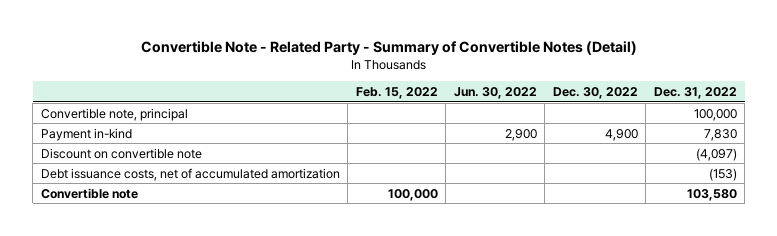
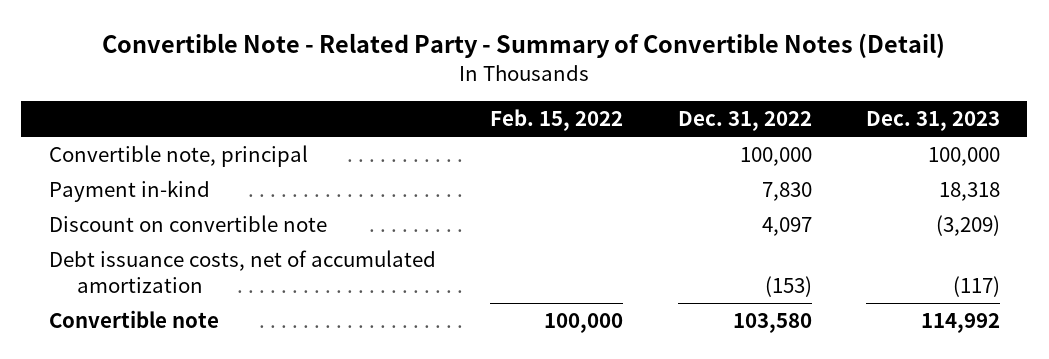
- | Feb. 15, 2022 | Jun. 30, 2022 | Dec. 30, 2022 | Dec. 31, 2022
+ | Feb. 15, 2022 | Dec. 31, 2022 | Dec. 31, 2023
- Discount on convertible note | | | | (4,097)
+ Discount on convertible note | | 4,097 | (3,209)

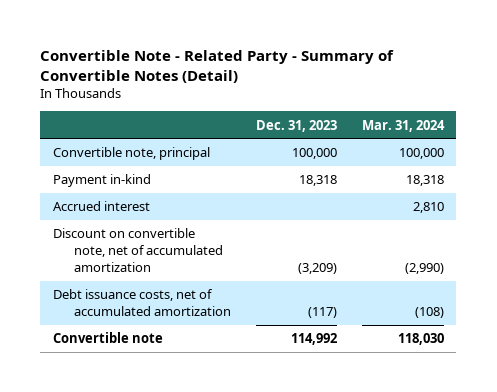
- | Feb. 15, 2022 | Dec. 31, 2022 | Dec. 31, 2023
+ | Dec. 31, 2023 | Mar. 31, 2024
- Discount on convertible note | | 4,097 | (3,209)
+ Accrued interest | | 2,810
+ Discount on convertible note, net of accumulated amortization | (3,209) | (2,990)

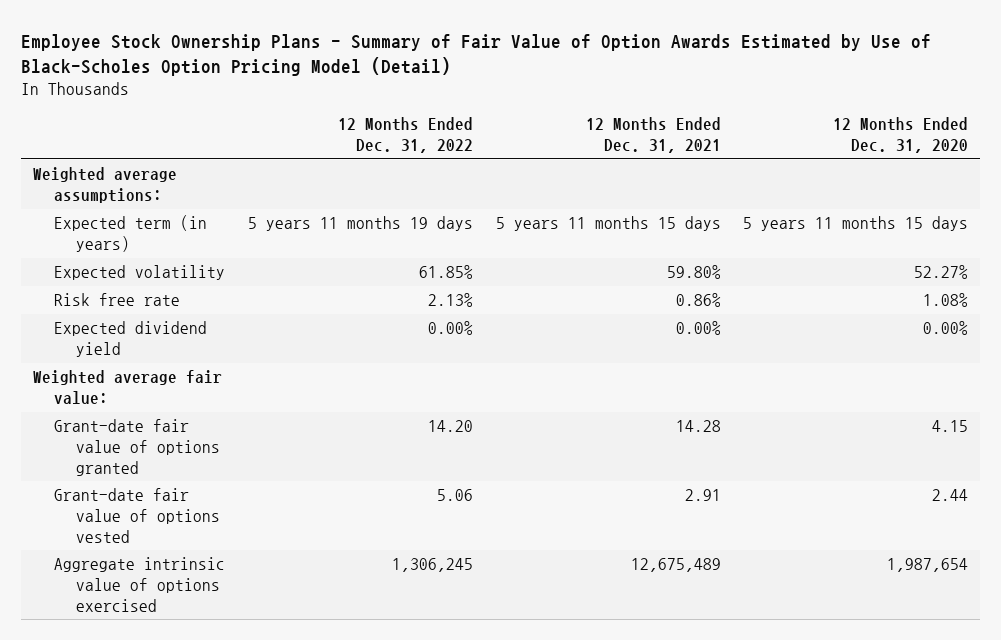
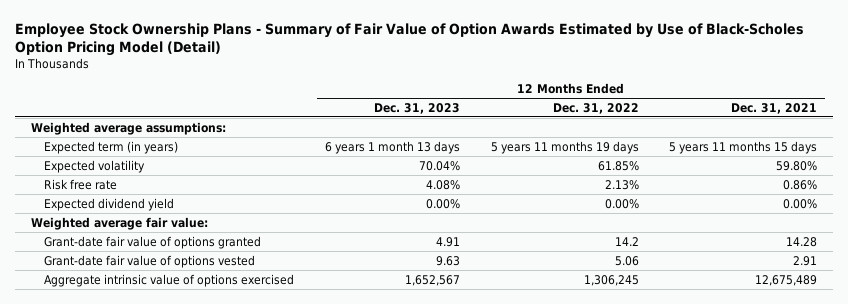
- | 12 Months Ended Dec. 31, 2022 | 12 Months Ended Dec. 31, 2021 | 12 Months Ended Dec. 31, 2020
+ | 12 Months Ended Dec. 31, 2023 | 12 Months Ended Dec. 31, 2022 | 12 Months Ended Dec. 31, 2021
- Grant-date fair value of options granted | 14.20 | 14.28 | 4.15
+ Grant-date fair value of options granted | 4.91 | 14.2 | 14.28

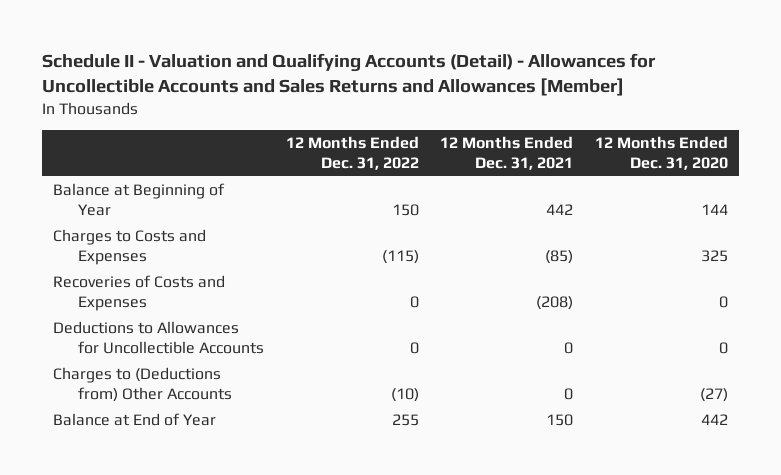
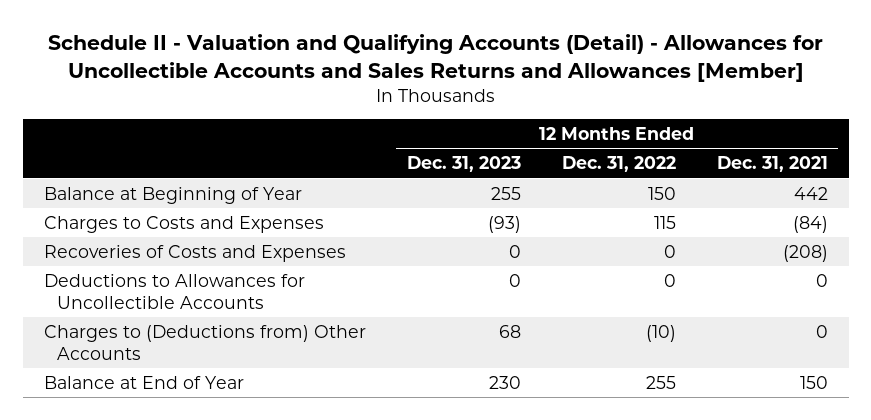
- | 12 Months Ended Dec. 31, 2022 | 12 Months Ended Dec. 31, 2021 | 12 Months Ended Dec. 31, 2020
+ | 12 Months Ended Dec. 31, 2023 | 12 Months Ended Dec. 31, 2022 | 12 Months Ended Dec. 31, 2021
- Charges to Costs and Expenses | (115) | (85) | 325
+ Charges to Costs and Expenses | (93) | 115 | (84)

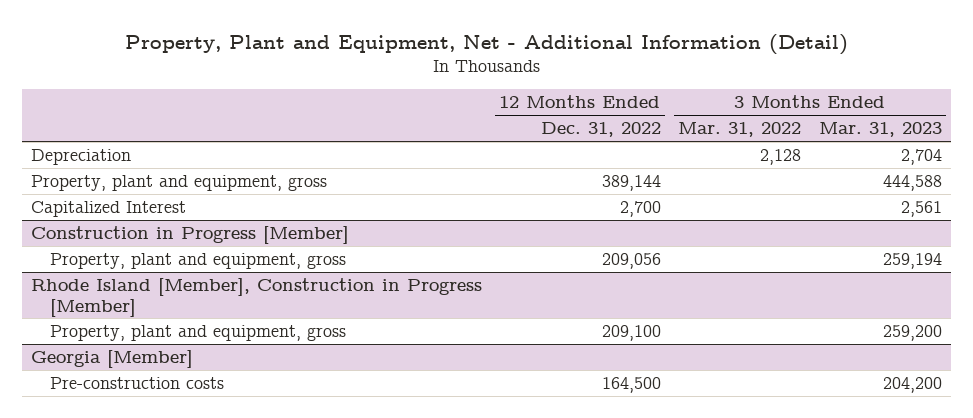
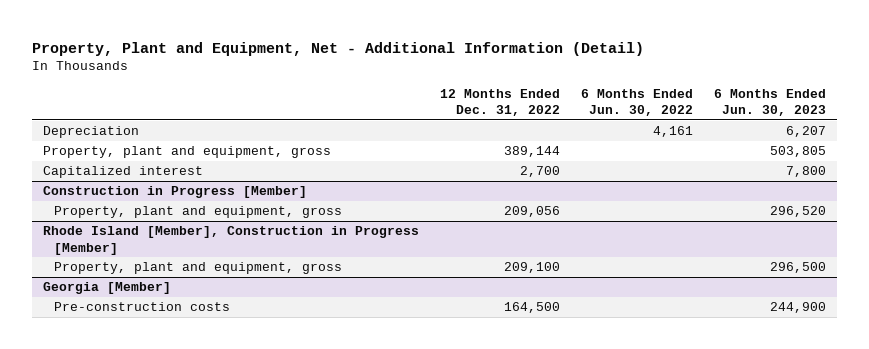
- | 12 Months Ended Dec. 31, 2022 | 3 Months Ended Mar. 31, 2022 | 3 Months Ended Mar. 31, 2023
+ | 12 Months Ended Dec. 31, 2022 | 6 Months Ended Jun. 30, 2022 | 6 Months Ended Jun. 30, 2023
- Capitalized Interest | 2,700 | | 2,561
+ Capitalized interest | 2,700 | | 7,800

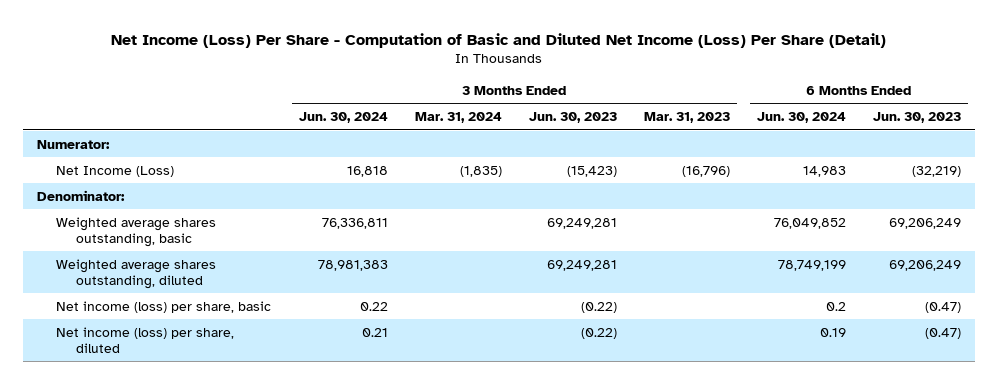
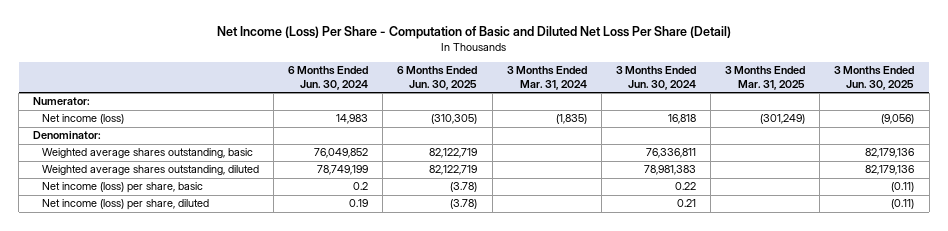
- Net Income (Loss) Per Share - Computation of Basic and Diluted Net Income (Loss) Per Share (Detail)
+ Net Income (Loss) Per Share - Computation of Basic and Diluted Net Loss Per Share (Detail)
- | 3 Months Ended Jun. 30, 2024 | 3 Months Ended Mar. 31, 2024 | 3 Months Ended Jun. 30, 2023 | 3 Months Ended Mar. 31, 2023 | 6 Months Ended Jun. 30, 2024 | 6 Months Ended Jun. 30, 2023
+ | 6 Months Ended Jun. 30, 2024 | 6 Months Ended Jun. 30, 2025 | 3 Months Ended Mar. 31, 2024 | 3 Months Ended Jun. 30, 2024 | 3 Months Ended Mar. 31, 2025 | 3 Months Ended Jun. 30, 2025
- Net Income (Loss) | 16,818 | (1,835) | (15,423) | (16,796) | 14,983 | (32,219)
+ Net income (loss) | 14,983 | (310,305) | (1,835) | 16,818 | (301,249) | (9,056)

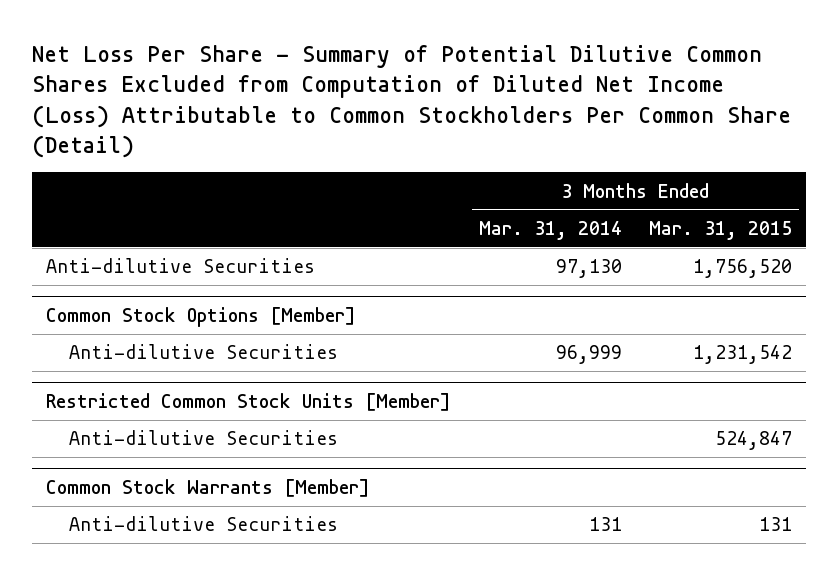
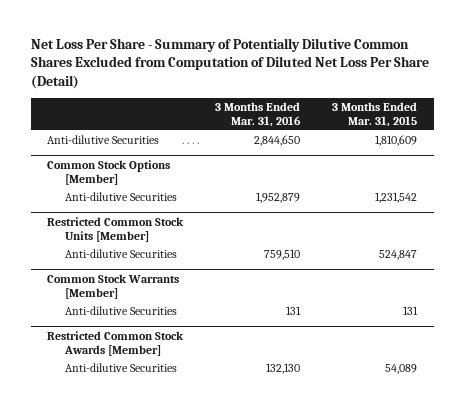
- Net Loss Per Share - Summary of Potential Dilutive Common Shares Excluded from Computation of Diluted Net Income (Loss) Attributable to Common Stockholders Per Common Share (Detail)
+ Net Loss Per Share - Summary of Potentially Dilutive Common Shares Excluded from Computation of Diluted Net Loss Per Share (Detail)
- | 3 Months Ended Mar. 31, 2014 | 3 Months Ended Mar. 31, 2015
+ | 3 Months Ended Mar. 31, 2016 | 3 Months Ended Mar. 31, 2015
- Anti-dilutive Securities | 97,130 | 1,756,520
+ Anti-dilutive Securities | 2,844,650 | 1,810,609
+ Restricted Common Stock Awards [Member]
+ Anti-dilutive Securities | 132,130 | 54,089

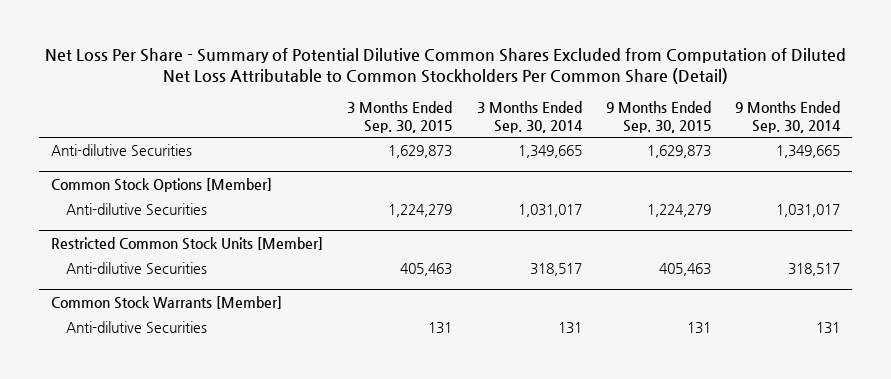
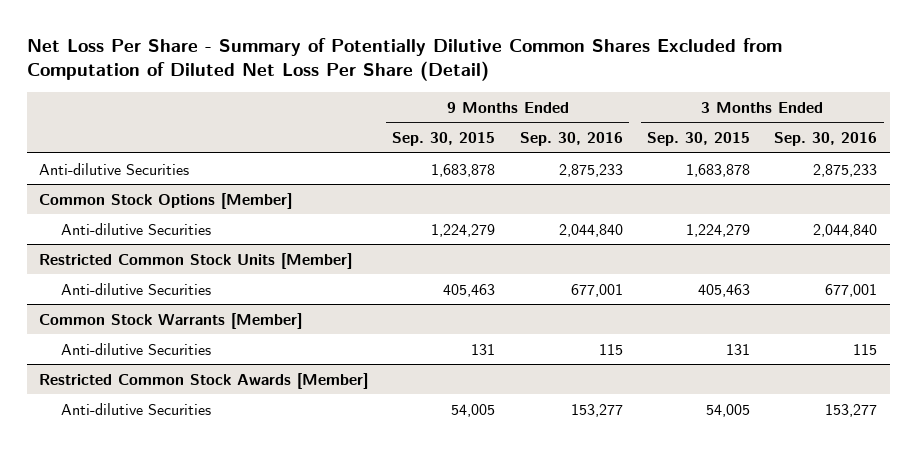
- Net Loss Per Share - Summary of Potential Dilutive Common Shares Excluded from Computation of Diluted Net Loss Attributable to Common Stockholders Per Common Share (Detail)
+ Net Loss Per Share - Summary of Potentially Dilutive Common Shares Excluded from Computation of Diluted Net Loss Per Share (Detail)
- | 3 Months Ended Sep. 30, 2015 | 3 Months Ended Sep. 30, 2014 | 9 Months Ended Sep. 30, 2015 | 9 Months Ended Sep. 30, 2014
+ | 9 Months Ended Sep. 30, 2015 | 9 Months Ended Sep. 30, 2016 | 3 Months Ended Sep. 30, 2015 | 3 Months Ended Sep. 30, 2016
- Anti-dilutive Securities | 1,629,873 | 1,349,665 | 1,629,873 | 1,349,665
+ Anti-dilutive Securities | 1,683,878 | 2,875,233 | 1,683,878 | 2,875,233
+ Restricted Common Stock Awards [Member]
+ Anti-dilutive Securities | 54,005 | 153,277 | 54,005 | 153,277

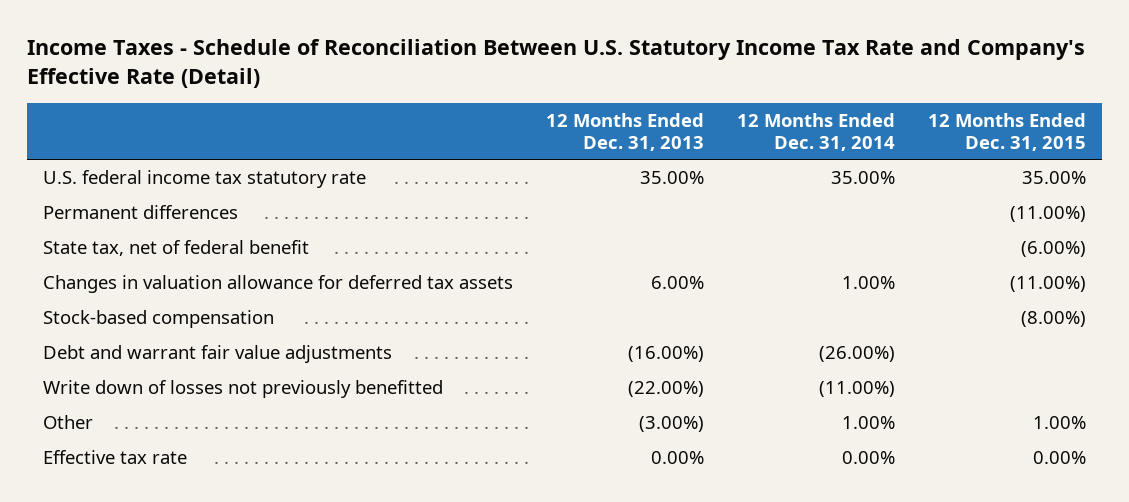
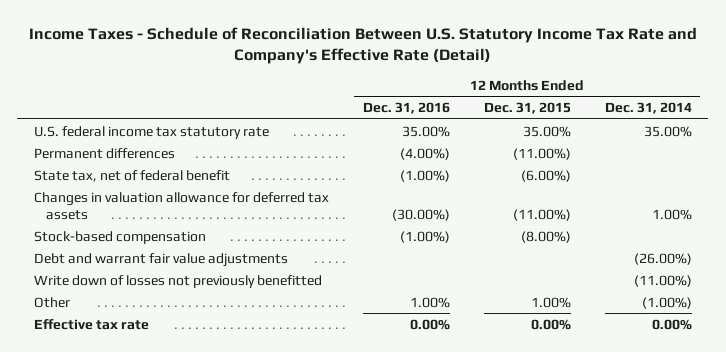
- | 12 Months Ended Dec. 31, 2013 | 12 Months Ended Dec. 31, 2014 | 12 Months Ended Dec. 31, 2015
+ | 12 Months Ended Dec. 31, 2016 | 12 Months Ended Dec. 31, 2015 | 12 Months Ended Dec. 31, 2014
- Other | (3.00%) | 1.00% | 1.00%
+ Other | 1.00% | 1.00% | (1.00%)

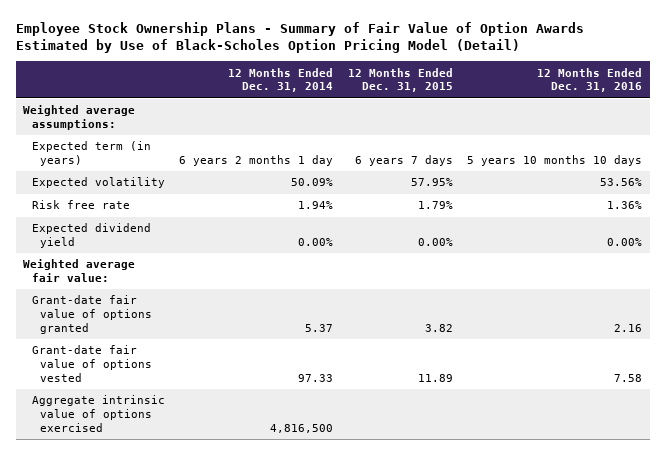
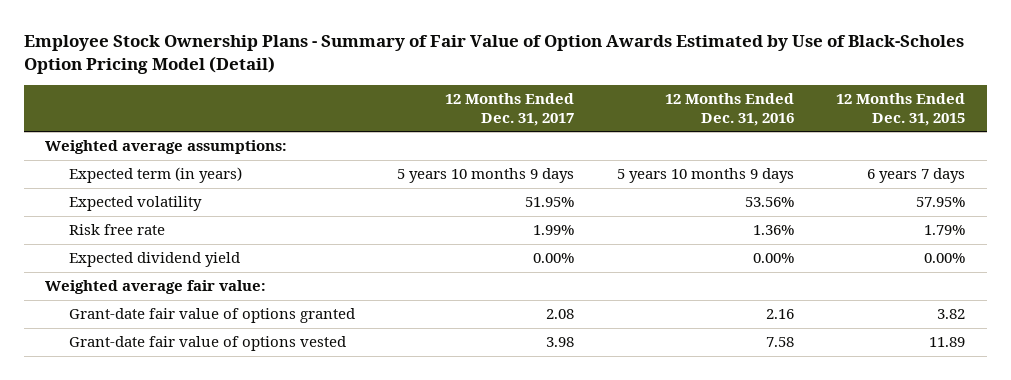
- | 12 Months Ended Dec. 31, 2014 | 12 Months Ended Dec. 31, 2015 | 12 Months Ended Dec. 31, 2016
+ | 12 Months Ended Dec. 31, 2017 | 12 Months Ended Dec. 31, 2016 | 12 Months Ended Dec. 31, 2015
- Expected term (in years) | 6 years 2 months 1 day | 6 years 7 days | 5 years 10 months 10 days
+ Expected term (in years) | 5 years 10 months 9 days | 5 years 10 months 9 days | 6 years 7 days
- Aggregate intrinsic value of options exercised | 4,816,500 | |

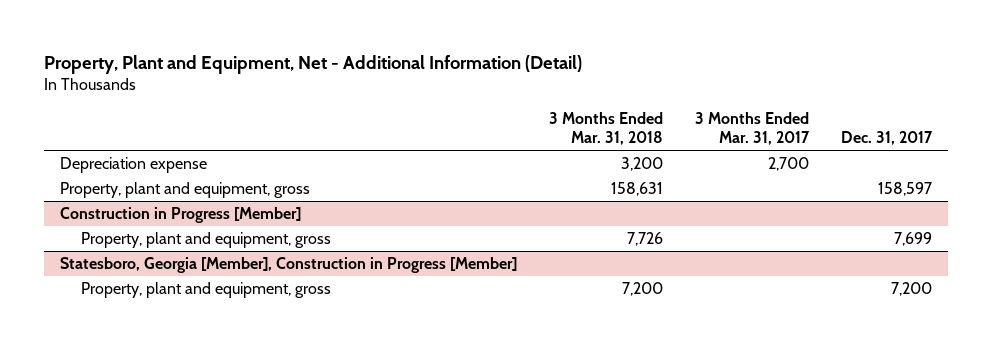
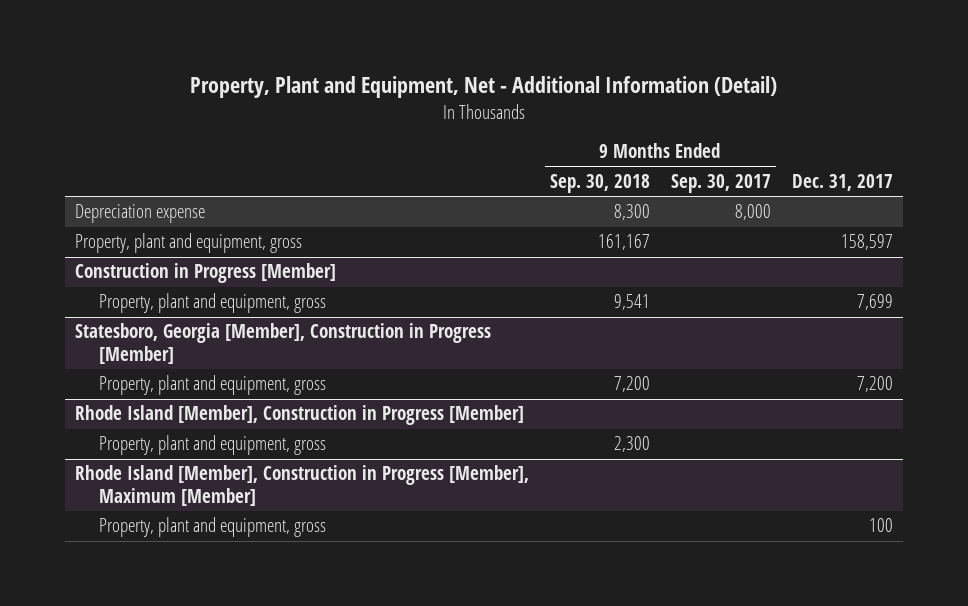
- | 3 Months Ended Mar. 31, 2018 | 3 Months Ended Mar. 31, 2017 | Dec. 31, 2017
+ | 9 Months Ended Sep. 30, 2018 | 9 Months Ended Sep. 30, 2017 | Dec. 31, 2017
+ Rhode Island [Member], Construction in Progress [Member]
+ Property, plant and equipment, gross | 2,300 | |
+ Rhode Island [Member], Construction in Progress [Member], Maximum [Member]
+ Property, plant and equipment, gross | | | 100

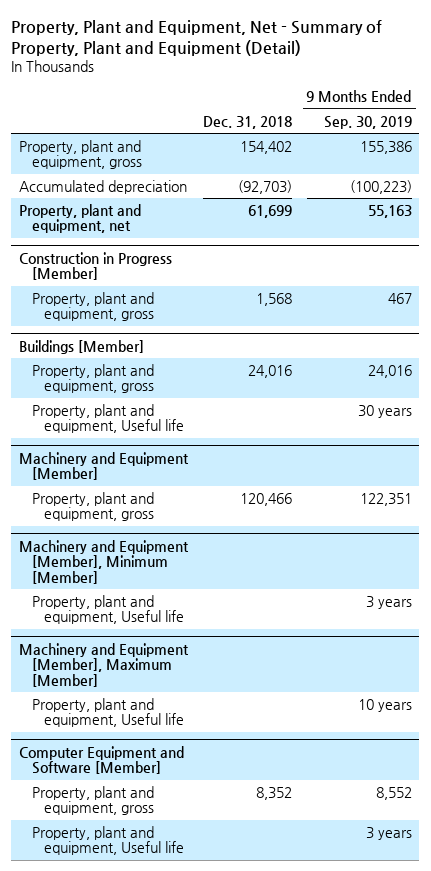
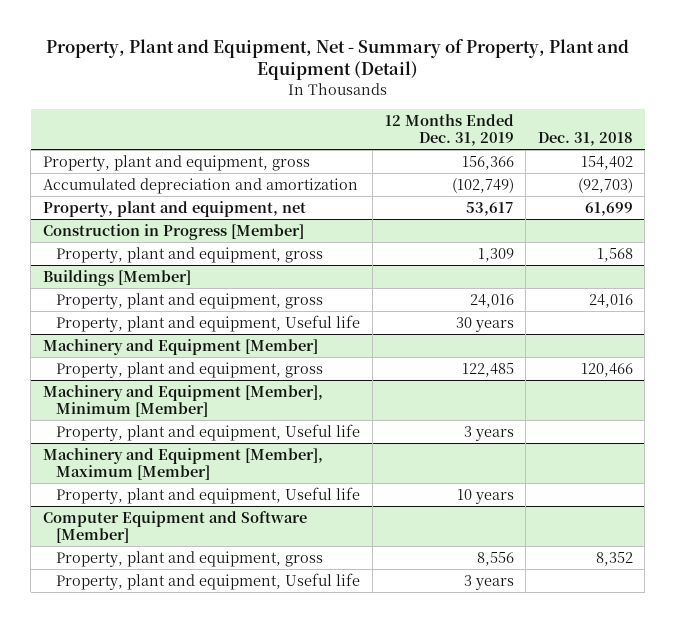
- | Dec. 31, 2018 | 9 Months Ended Sep. 30, 2019
+ | 12 Months Ended Dec. 31, 2019 | Dec. 31, 2018
- Accumulated depreciation | (92,703) | (100,223)
+ Accumulated depreciation and amortization | (102,749) | (92,703)

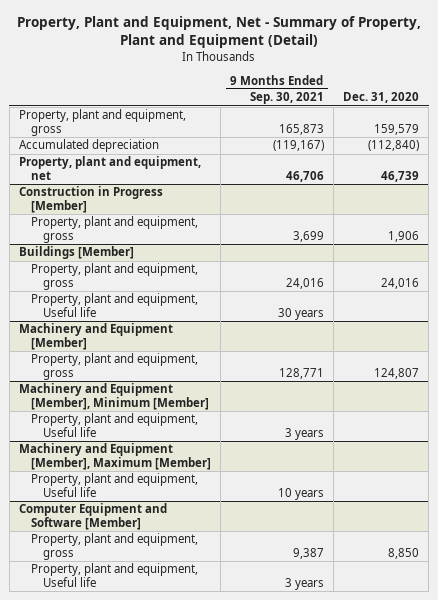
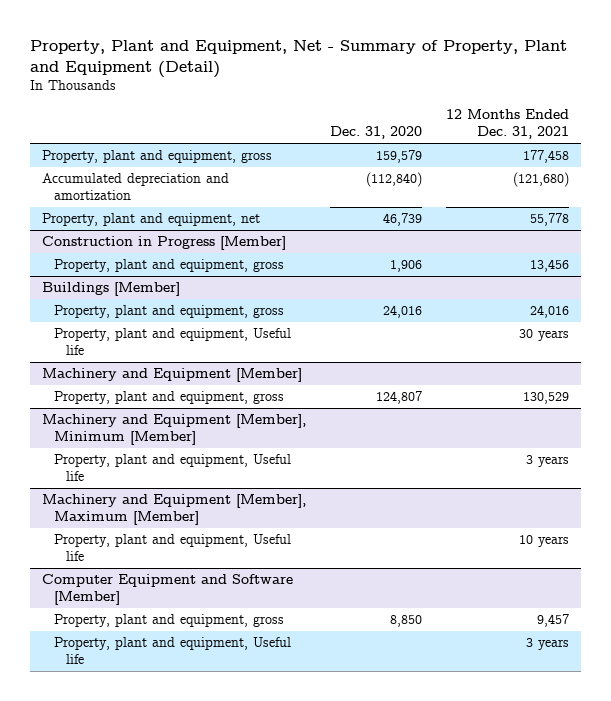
- | 9 Months Ended Sep. 30, 2021 | Dec. 31, 2020
+ | Dec. 31, 2020 | 12 Months Ended Dec. 31, 2021
- Accumulated depreciation | (119,167) | (112,840)
+ Accumulated depreciation and amortization | (112,840) | (121,680)

